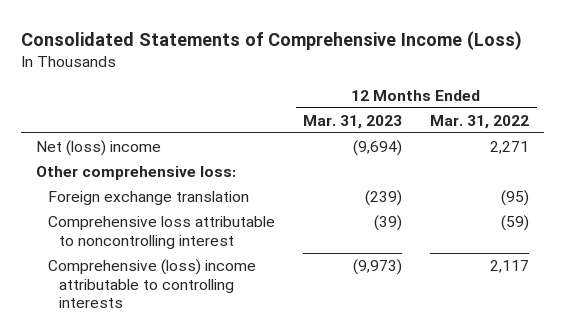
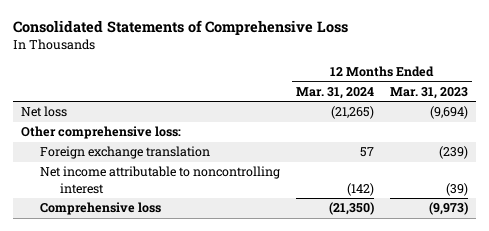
- Consolidated Statements of Comprehensive Income (Loss)
+ Consolidated Statements of Comprehensive Loss
- | 12 Months Ended Mar. 31, 2023 | 12 Months Ended Mar. 31, 2022
+ | 12 Months Ended Mar. 31, 2024 | 12 Months Ended Mar. 31, 2023
- Net (loss) income | (9,694) | 2,271
+ Net loss | (21,265) | (9,694)
- Comprehensive loss attributable to noncontrolling interest | (39) | (59)
- Comprehensive (loss) income attributable to controlling interests | (9,973) | 2,117
+ Net income attributable to noncontrolling interest | (142) | (39)
+ Comprehensive loss | (21,350) | (9,973)

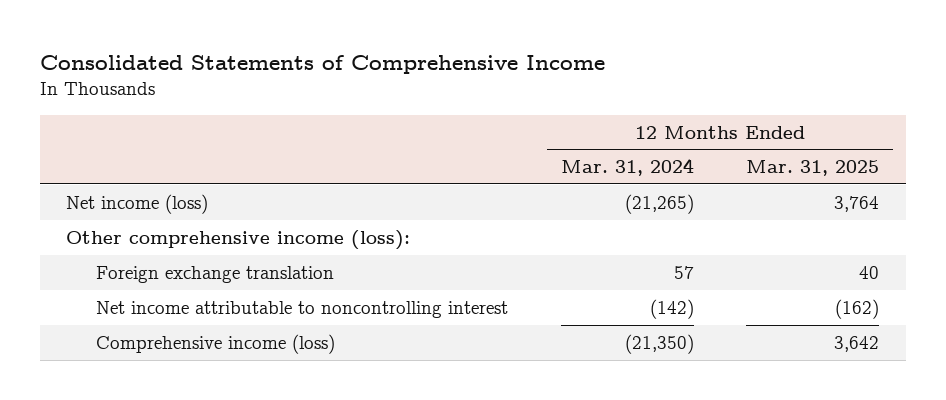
- Consolidated Statements of Comprehensive Loss
+ Consolidated Statements of Comprehensive Income
- | 12 Months Ended Mar. 31, 2024 | 12 Months Ended Mar. 31, 2023
+ | 12 Months Ended Mar. 31, 2024 | 12 Months Ended Mar. 31, 2025
- Net loss | (21,265) | (9,694)
- Other comprehensive loss:
+ Net income (loss) | (21,265) | 3,764
+ Other comprehensive income (loss):
- Comprehensive loss | (21,350) | (9,973)
+ Comprehensive income (loss) | (21,350) | 3,642

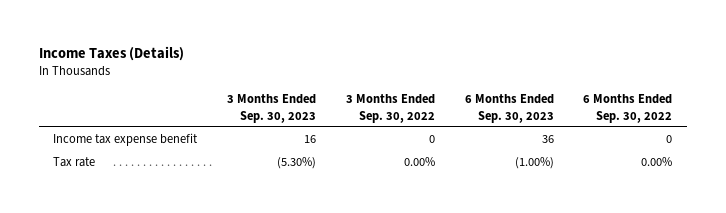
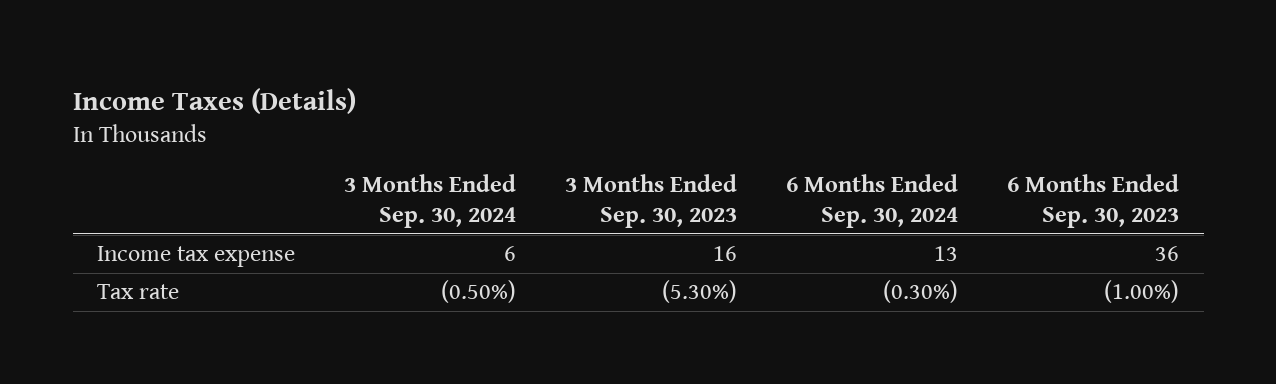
- | 3 Months Ended Sep. 30, 2023 | 3 Months Ended Sep. 30, 2022 | 6 Months Ended Sep. 30, 2023 | 6 Months Ended Sep. 30, 2022
+ | 3 Months Ended Sep. 30, 2024 | 3 Months Ended Sep. 30, 2023 | 6 Months Ended Sep. 30, 2024 | 6 Months Ended Sep. 30, 2023
- Income tax expense benefit | 16 | 0 | 36 | 0
+ Income tax expense | 6 | 16 | 13 | 36

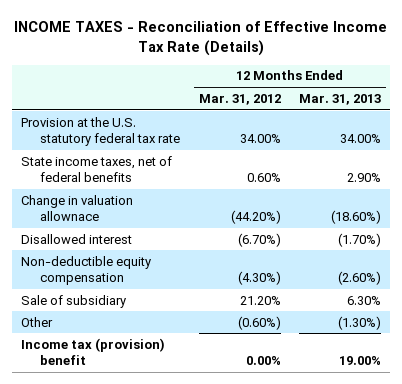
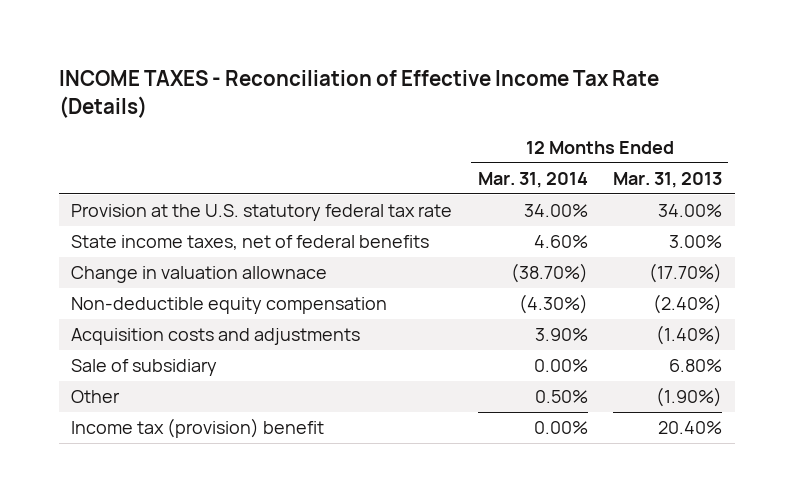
- | 12 Months Ended Mar. 31, 2012 | 12 Months Ended Mar. 31, 2013
+ | 12 Months Ended Mar. 31, 2014 | 12 Months Ended Mar. 31, 2013
- State income taxes, net of federal benefits | 0.60% | 2.90%
- Change in valuation allownace | (44.20%) | (18.60%)
- Disallowed interest | (6.70%) | (1.70%)
- Non-deductible equity compensation | (4.30%) | (2.60%)
- Sale of subsidiary | 21.20% | 6.30%
- Other | (0.60%) | (1.30%)
- Income tax (provision) benefit | 0.00% | 19.00%
+ State income taxes, net of federal benefits | 4.60% | 3.00%
+ Change in valuation allownace | (38.70%) | (17.70%)
+ Non-deductible equity compensation | (4.30%) | (2.40%)
+ Acquisition costs and adjustments | 3.90% | (1.40%)
+ Sale of subsidiary | 0.00% | 6.80%
+ Other | 0.50% | (1.90%)
+ Income tax (provision) benefit | 0.00% | 20.40%

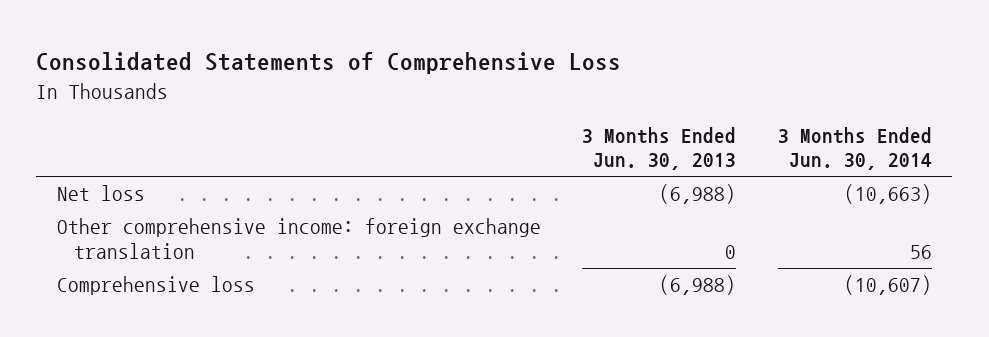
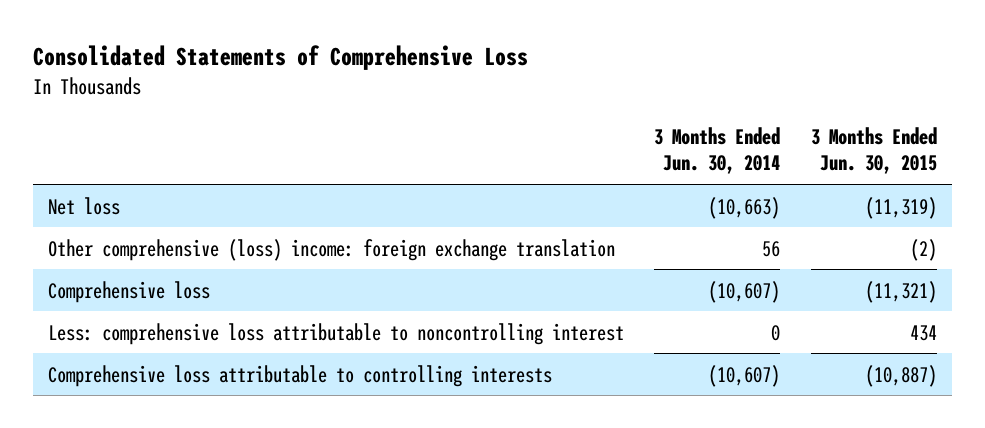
- | 3 Months Ended Jun. 30, 2013 | 3 Months Ended Jun. 30, 2014
+ | 3 Months Ended Jun. 30, 2014 | 3 Months Ended Jun. 30, 2015
- Other comprehensive income: foreign exchange translation | 0 | 56
+ Other comprehensive (loss) income: foreign exchange translation | 56 | (2)
+ Less: comprehensive loss attributable to noncontrolling interest | 0 | 434
+ Comprehensive loss attributable to controlling interests | (10,607) | (10,887)

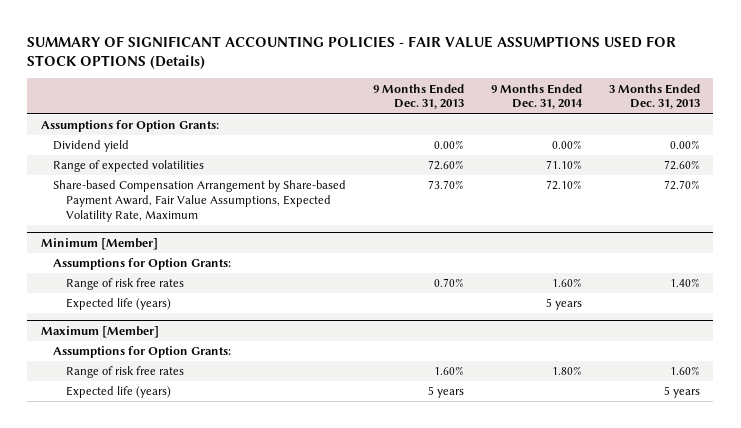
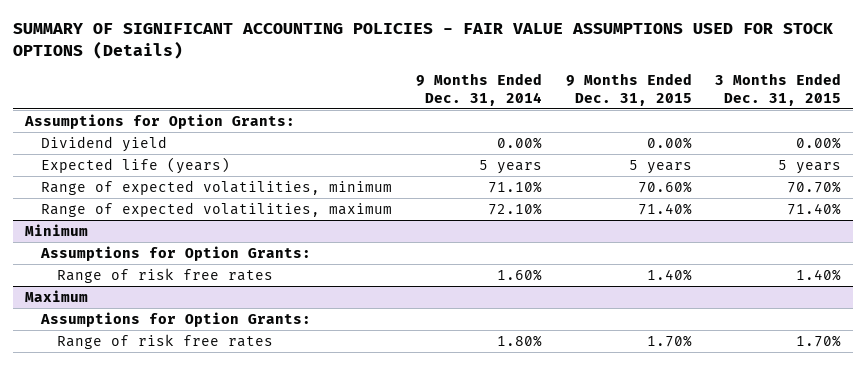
- | 9 Months Ended Dec. 31, 2013 | 9 Months Ended Dec. 31, 2014 | 3 Months Ended Dec. 31, 2013
+ | 9 Months Ended Dec. 31, 2014 | 9 Months Ended Dec. 31, 2015 | 3 Months Ended Dec. 31, 2015
- Range of expected volatilities | 72.60% | 71.10% | 72.60%
- Share-based Compensation Arrangement by Share-based Payment Award, Fair Value Assumptions, Expected Volatility Rate, Maximum | 73.70% | 72.10% | 72.70%
- Minimum [Member]
+ Expected life (years) | 5 years | 5 years | 5 years
+ Range of expected volatilities, minimum | 71.10% | 70.60% | 70.70%
+ Range of expected volatilities, maximum | 72.10% | 71.40% | 71.40%
+ Minimum
- Expected life (years) | | 5 years |
- Maximum [Member]
+ Maximum
- Expected life (years) | 5 years | | 5 years

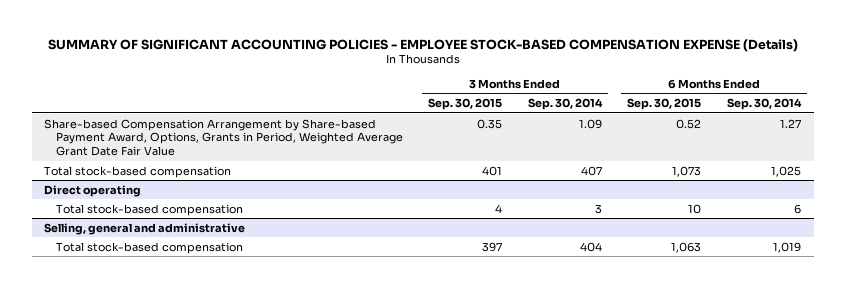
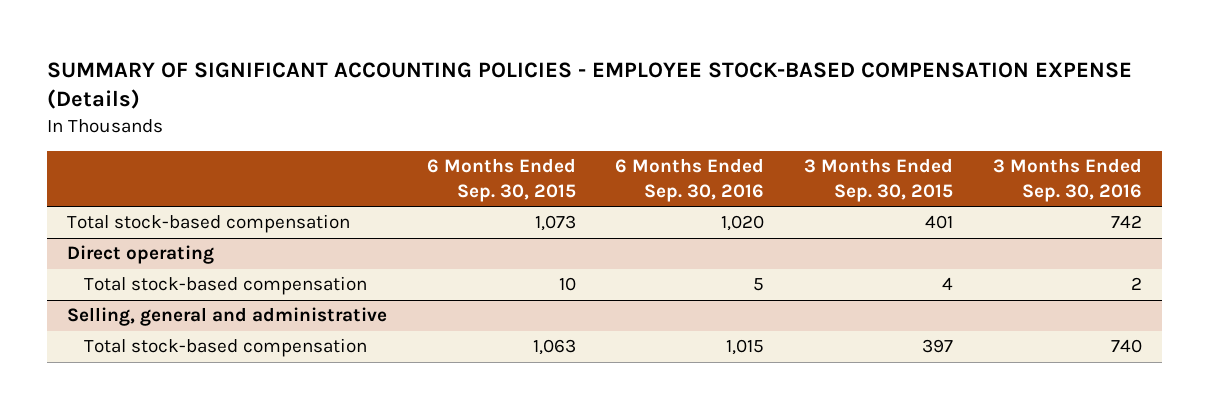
- | 3 Months Ended Sep. 30, 2015 | 3 Months Ended Sep. 30, 2014 | 6 Months Ended Sep. 30, 2015 | 6 Months Ended Sep. 30, 2014
+ | 6 Months Ended Sep. 30, 2015 | 6 Months Ended Sep. 30, 2016 | 3 Months Ended Sep. 30, 2015 | 3 Months Ended Sep. 30, 2016
- Share-based Compensation Arrangement by Share-based Payment Award, Options, Grants in Period, Weighted Average Grant Date Fair Value | 0.35 | 1.09 | 0.52 | 1.27

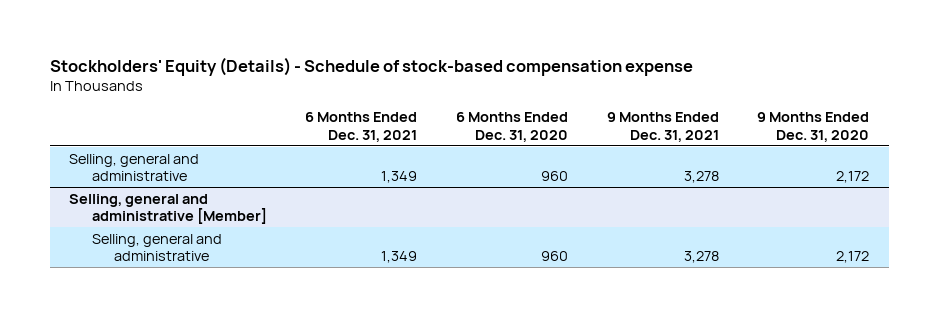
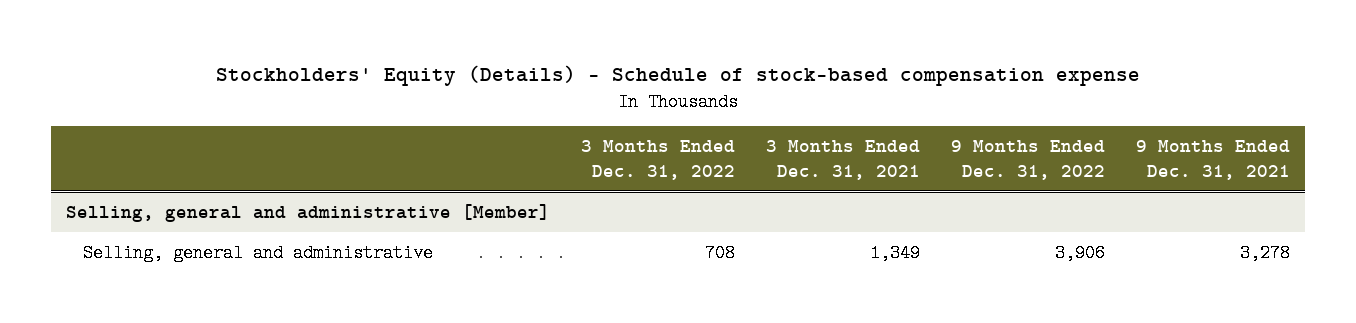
- | 6 Months Ended Dec. 31, 2021 | 6 Months Ended Dec. 31, 2020 | 9 Months Ended Dec. 31, 2021 | 9 Months Ended Dec. 31, 2020
+ | 3 Months Ended Dec. 31, 2022 | 3 Months Ended Dec. 31, 2021 | 9 Months Ended Dec. 31, 2022 | 9 Months Ended Dec. 31, 2021
- Selling, general and administrative | 1,349 | 960 | 3,278 | 2,172

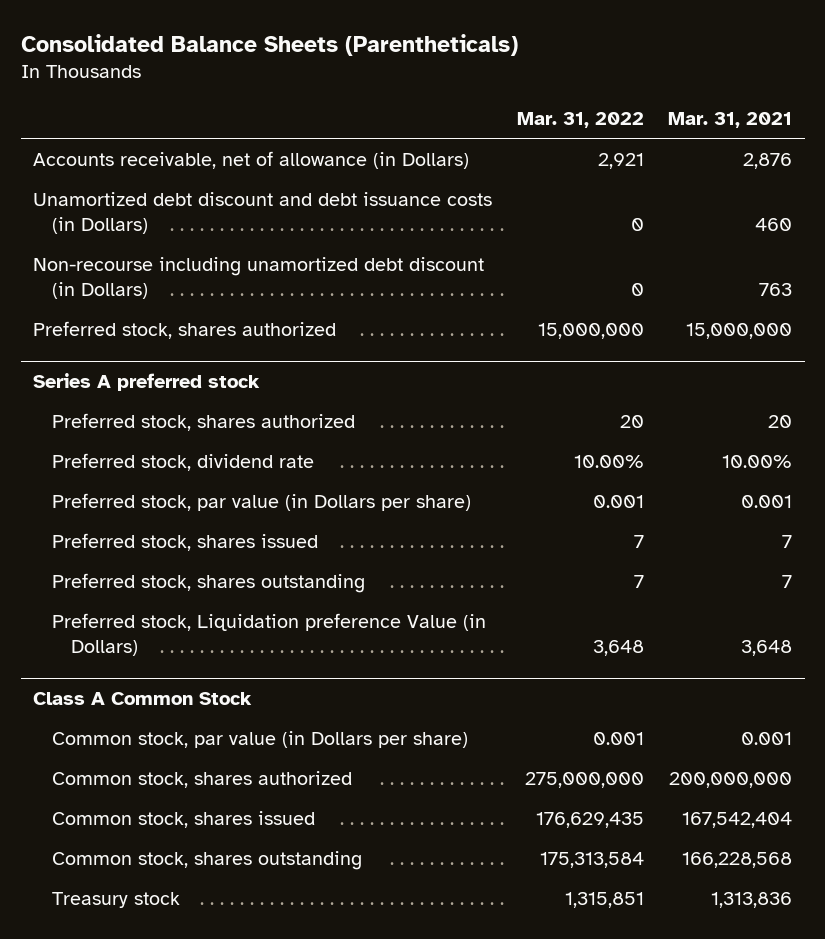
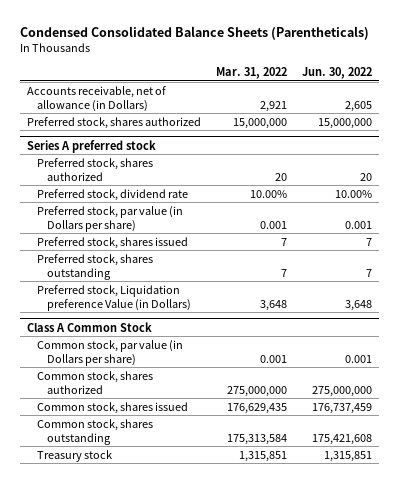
- Consolidated Balance Sheets (Parentheticals)
+ Condensed Consolidated Balance Sheets (Parentheticals)
- | Mar. 31, 2022 | Mar. 31, 2021
+ | Mar. 31, 2022 | Jun. 30, 2022
- Unamortized debt discount and debt issuance costs (in Dollars) | 0 | 460
- Non-recourse including unamortized debt discount (in Dollars) | 0 | 763

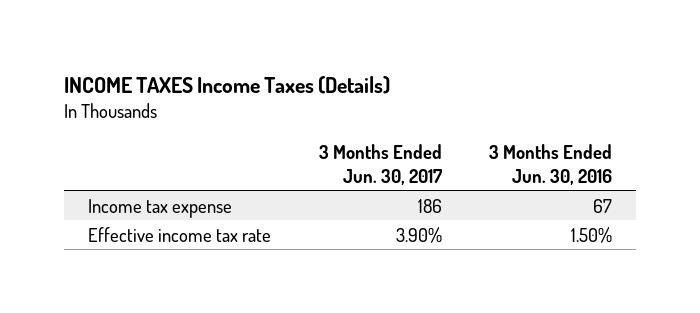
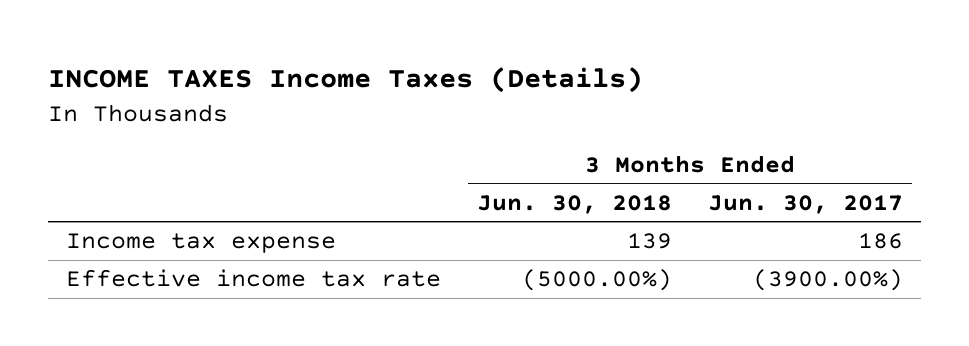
- | 3 Months Ended Jun. 30, 2017 | 3 Months Ended Jun. 30, 2016
+ | 3 Months Ended Jun. 30, 2018 | 3 Months Ended Jun. 30, 2017
- Effective income tax rate | 3.90% | 1.50%
+ Effective income tax rate | (5000.00%) | (3900.00%)

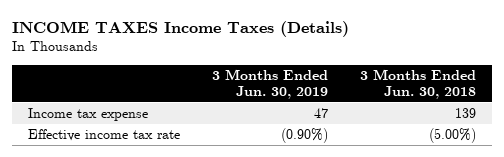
- | 3 Months Ended Jun. 30, 2018 | 3 Months Ended Jun. 30, 2017
+ | 3 Months Ended Jun. 30, 2019 | 3 Months Ended Jun. 30, 2018
- Effective income tax rate | (5000.00%) | (3900.00%)
+ Effective income tax rate | (0.90%) | (5.00%)

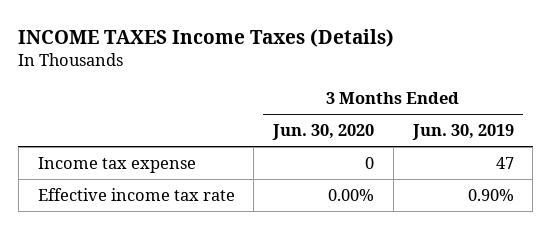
- | 3 Months Ended Jun. 30, 2019 | 3 Months Ended Jun. 30, 2018
+ | 3 Months Ended Jun. 30, 2020 | 3 Months Ended Jun. 30, 2019
- Effective income tax rate | (0.90%) | (5.00%)
+ Effective income tax rate | 0.00% | 0.90%

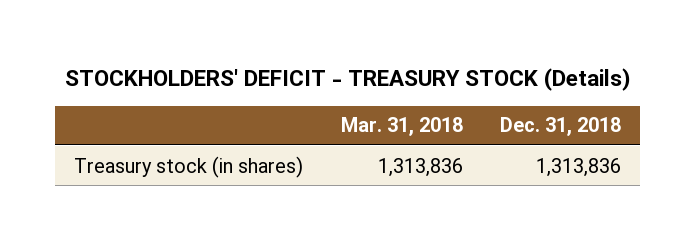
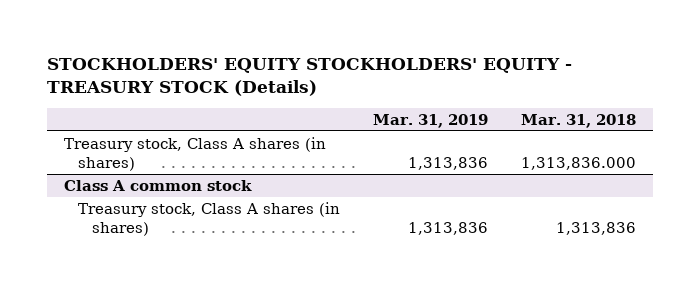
- STOCKHOLDERS' DEFICIT - TREASURY STOCK (Details)
+ STOCKHOLDERS' EQUITY STOCKHOLDERS' EQUITY - TREASURY STOCK (Details)
- | Mar. 31, 2018 | Dec. 31, 2018
+ | Mar. 31, 2019 | Mar. 31, 2018
- Treasury stock (in shares) | 1,313,836 | 1,313,836
+ Treasury stock, Class A shares (in shares) | 1,313,836 | 1,313,836.000
+ Class A common stock
+ Treasury stock, Class A shares (in shares) | 1,313,836 | 1,313,836

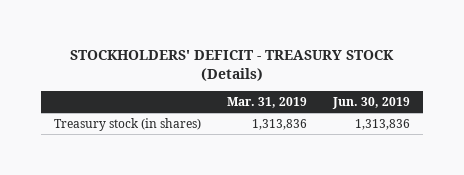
- STOCKHOLDERS' EQUITY STOCKHOLDERS' EQUITY - TREASURY STOCK (Details)
+ STOCKHOLDERS' DEFICIT - TREASURY STOCK (Details)
- | Mar. 31, 2019 | Mar. 31, 2018
+ | Mar. 31, 2019 | Jun. 30, 2019
- Treasury stock, Class A shares (in shares) | 1,313,836 | 1,313,836.000
- Class A common stock
- Treasury stock, Class A shares (in shares) | 1,313,836 | 1,313,836
+ Treasury stock (in shares) | 1,313,836 | 1,313,836

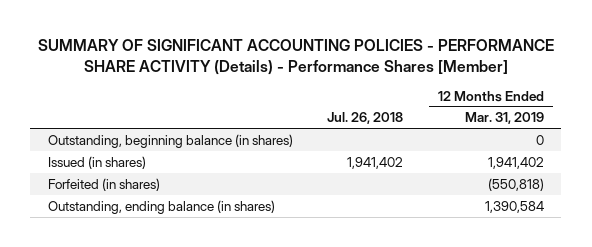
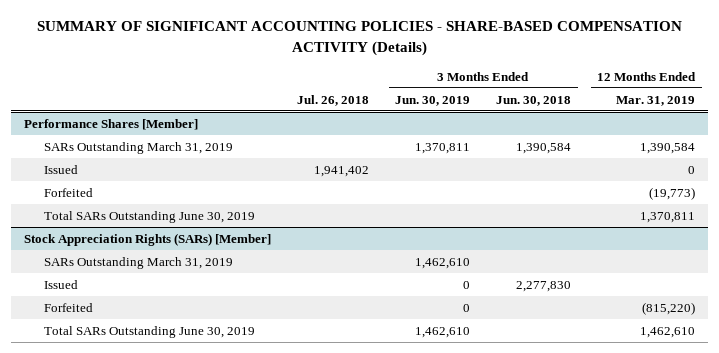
- SUMMARY OF SIGNIFICANT ACCOUNTING POLICIES - PERFORMANCE SHARE ACTIVITY (Details) - Performance Shares [Member]
+ SUMMARY OF SIGNIFICANT ACCOUNTING POLICIES - SHARE-BASED COMPENSATION ACTIVITY (Details)
- | Jul. 26, 2018 | 12 Months Ended Mar. 31, 2019
+ | Jul. 26, 2018 | 3 Months Ended Jun. 30, 2019 | 3 Months Ended Jun. 30, 2018 | 12 Months Ended Mar. 31, 2019
- Outstanding, beginning balance (in shares) | | 0
- Issued (in shares) | 1,941,402 | 1,941,402
- Forfeited (in shares) | | (550,818)
- Outstanding, ending balance (in shares) | | 1,390,584
+ Performance Shares [Member]
+ SARs Outstanding March 31, 2019 | | 1,370,811 | 1,390,584 | 1,390,584
+ Issued | 1,941,402 | | | 0
+ Forfeited | | | | (19,773)
+ Total SARs Outstanding June 30, 2019 | | | | 1,370,811
+ Stock Appreciation Rights (SARs) [Member]
+ SARs Outstanding March 31, 2019 | | 1,462,610 | |
+ Issued | | 0 | 2,277,830 |
+ Forfeited | | 0 | | (815,220)
+ Total SARs Outstanding June 30, 2019 | | 1,462,610 | | 1,462,610

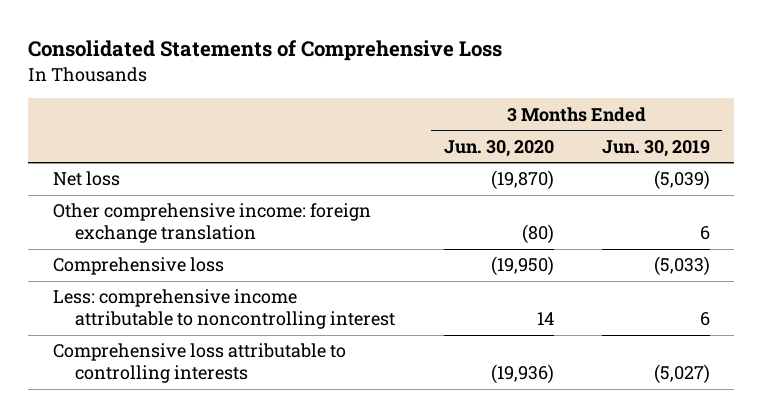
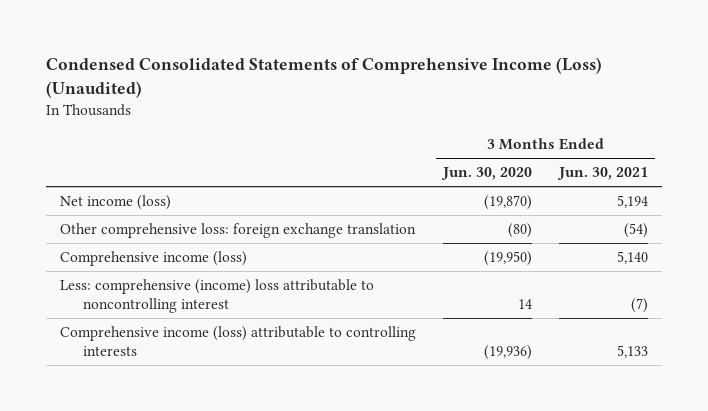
- Consolidated Statements of Comprehensive Loss
+ Condensed Consolidated Statements of Comprehensive Income (Loss) (Unaudited)
- | 3 Months Ended Jun. 30, 2020 | 3 Months Ended Jun. 30, 2019
+ | 3 Months Ended Jun. 30, 2020 | 3 Months Ended Jun. 30, 2021
- Net loss | (19,870) | (5,039)
- Other comprehensive income: foreign exchange translation | (80) | 6
- Comprehensive loss | (19,950) | (5,033)
- Less: comprehensive income attributable to noncontrolling interest | 14 | 6
- Comprehensive loss attributable to controlling interests | (19,936) | (5,027)
+ Net income (loss) | (19,870) | 5,194
+ Other comprehensive loss: foreign exchange translation | (80) | (54)
+ Comprehensive income (loss) | (19,950) | 5,140
+ Less: comprehensive (income) loss attributable to noncontrolling interest | 14 | (7)
+ Comprehensive income (loss) attributable to controlling interests | (19,936) | 5,133

